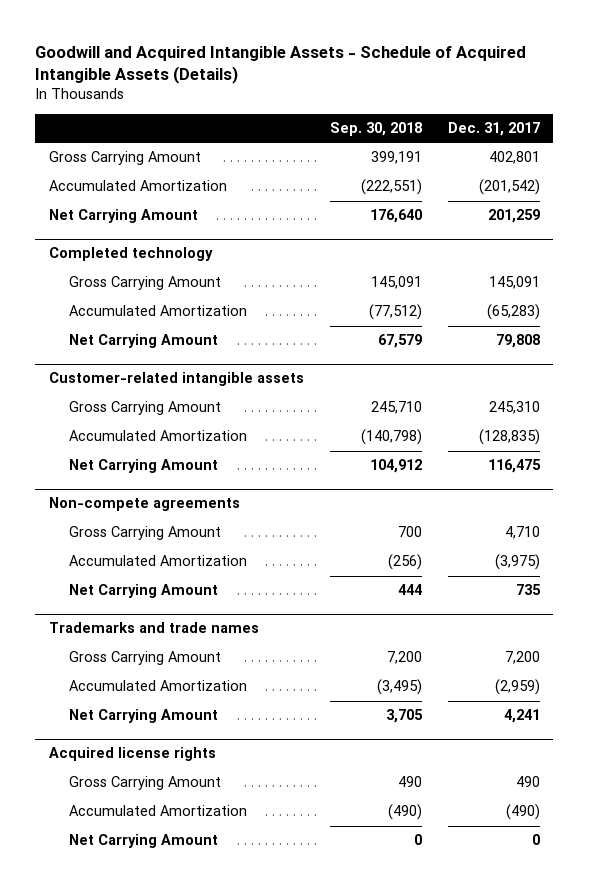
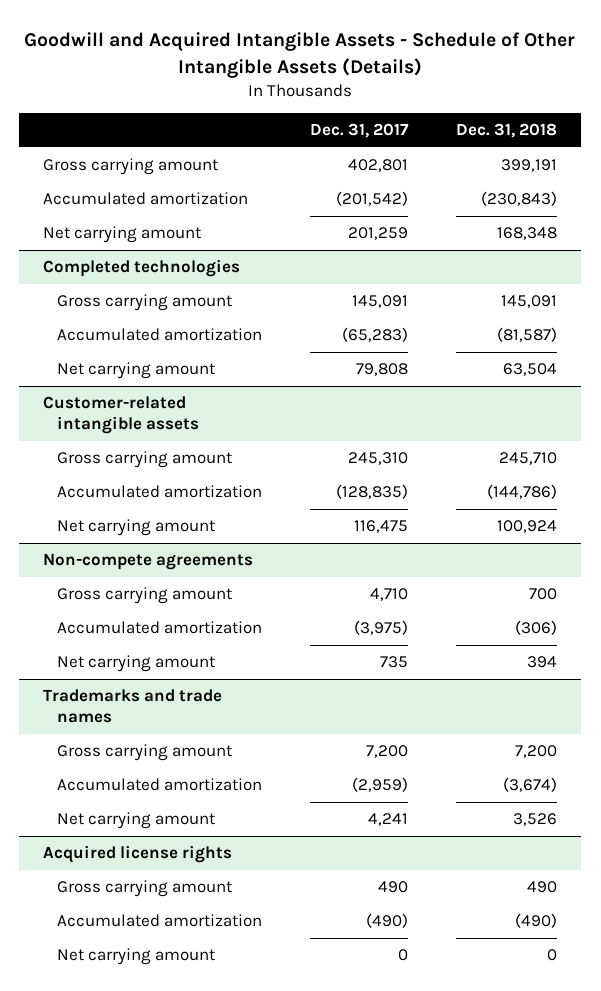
- Goodwill and Acquired Intangible Assets - Schedule of Acquired Intangible Assets (Details)
+ Goodwill and Acquired Intangible Assets - Schedule of Other Intangible Assets (Details)
- | Sep. 30, 2018 | Dec. 31, 2017
+ | Dec. 31, 2017 | Dec. 31, 2018
- Gross Carrying Amount | 399,191 | 402,801
- Accumulated Amortization | (222,551) | (201,542)
- Net Carrying Amount | 176,640 | 201,259
- Completed technology
- Gross Carrying Amount | 145,091 | 145,091
- Accumulated Amortization | (77,512) | (65,283)
- Net Carrying Amount | 67,579 | 79,808
+ Gross carrying amount | 402,801 | 399,191
+ Accumulated amortization | (201,542) | (230,843)
+ Net carrying amount | 201,259 | 168,348
+ Completed technologies
+ Gross carrying amount | 145,091 | 145,091
+ Accumulated amortization | (65,283) | (81,587)
+ Net carrying amount | 79,808 | 63,504
@ Customer-related intangible assets
- Gross Carrying Amount | 245,710 | 245,310
- Accumulated Amortization | (140,798) | (128,835)
- Net Carrying Amount | 104,912 | 116,475
+ Gross carrying amount | 245,310 | 245,710
+ Accumulated amortization | (128,835) | (144,786)
+ Net carrying amount | 116,475 | 100,924
@ Non-compete agreements
- Gross Carrying Amount | 700 | 4,710
- Accumulated Amortization | (256) | (3,975)
- Net Carrying Amount | 444 | 735
+ Gross carrying amount | 4,710 | 700
+ Accumulated amortization | (3,975) | (306)
+ Net carrying amount | 735 | 394
@ Trademarks and trade names
- Gross Carrying Amount | 7,200 | 7,200
- Accumulated Amortization | (3,495) | (2,959)
- Net Carrying Amount | 3,705 | 4,241
+ Gross carrying amount | 7,200 | 7,200
+ Accumulated amortization | (2,959) | (3,674)
+ Net carrying amount | 4,241 | 3,526
@ Acquired license rights
- Gross Carrying Amount | 490 | 490
- Accumulated Amortization | (490) | (490)
- Net Carrying Amount | 0 | 0
+ Gross carrying amount | 490 | 490
+ Accumulated amortization | (490) | (490)
+ Net carrying amount | 0 | 0

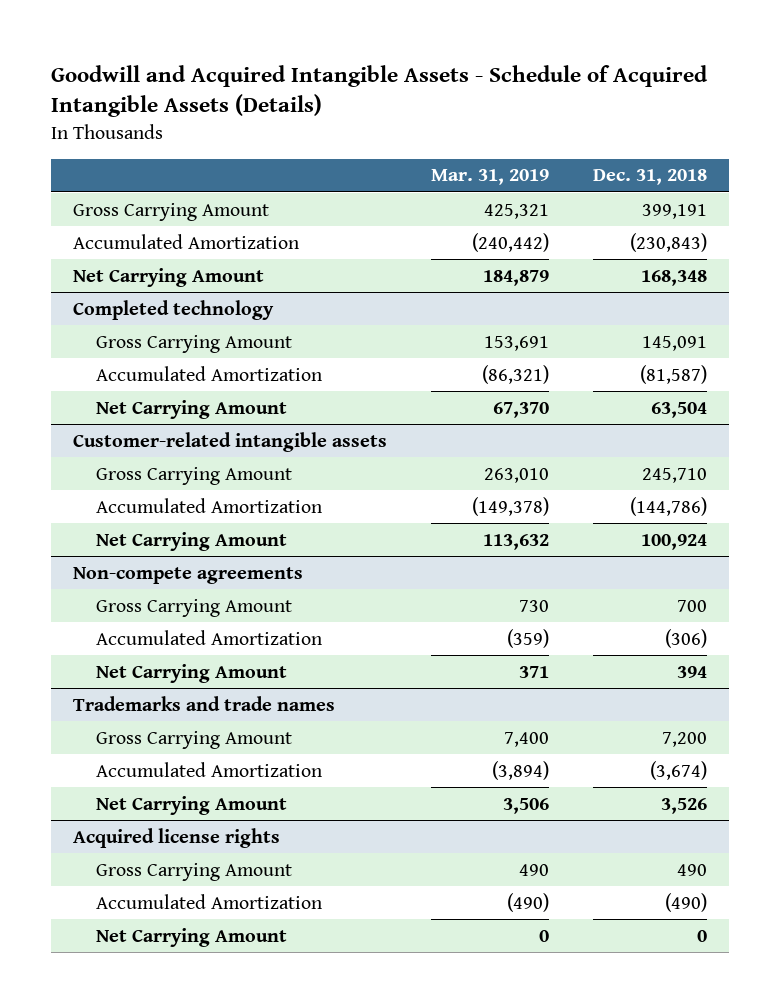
- Goodwill and Acquired Intangible Assets - Schedule of Other Intangible Assets (Details)
+ Goodwill and Acquired Intangible Assets - Schedule of Acquired Intangible Assets (Details)
- | Dec. 31, 2017 | Dec. 31, 2018
+ | Mar. 31, 2019 | Dec. 31, 2018
- Gross carrying amount | 402,801 | 399,191
- Accumulated amortization | (201,542) | (230,843)
- Net carrying amount | 201,259 | 168,348
- Completed technologies
- Gross carrying amount | 145,091 | 145,091
- Accumulated amortization | (65,283) | (81,587)
- Net carrying amount | 79,808 | 63,504
+ Gross Carrying Amount | 425,321 | 399,191
+ Accumulated Amortization | (240,442) | (230,843)
+ Net Carrying Amount | 184,879 | 168,348
+ Completed technology
+ Gross Carrying Amount | 153,691 | 145,091
+ Accumulated Amortization | (86,321) | (81,587)
+ Net Carrying Amount | 67,370 | 63,504
@ Customer-related intangible assets
- Gross carrying amount | 245,310 | 245,710
- Accumulated amortization | (128,835) | (144,786)
- Net carrying amount | 116,475 | 100,924
+ Gross Carrying Amount | 263,010 | 245,710
+ Accumulated Amortization | (149,378) | (144,786)
+ Net Carrying Amount | 113,632 | 100,924
@ Non-compete agreements
- Gross carrying amount | 4,710 | 700
- Accumulated amortization | (3,975) | (306)
- Net carrying amount | 735 | 394
+ Gross Carrying Amount | 730 | 700
+ Accumulated Amortization | (359) | (306)
+ Net Carrying Amount | 371 | 394
@ Trademarks and trade names
- Gross carrying amount | 7,200 | 7,200
- Accumulated amortization | (2,959) | (3,674)
- Net carrying amount | 4,241 | 3,526
+ Gross Carrying Amount | 7,400 | 7,200
+ Accumulated Amortization | (3,894) | (3,674)
+ Net Carrying Amount | 3,506 | 3,526
@ Acquired license rights
- Gross carrying amount | 490 | 490
- Accumulated amortization | (490) | (490)
- Net carrying amount | 0 | 0
+ Gross Carrying Amount | 490 | 490
+ Accumulated Amortization | (490) | (490)
+ Net Carrying Amount | 0 | 0

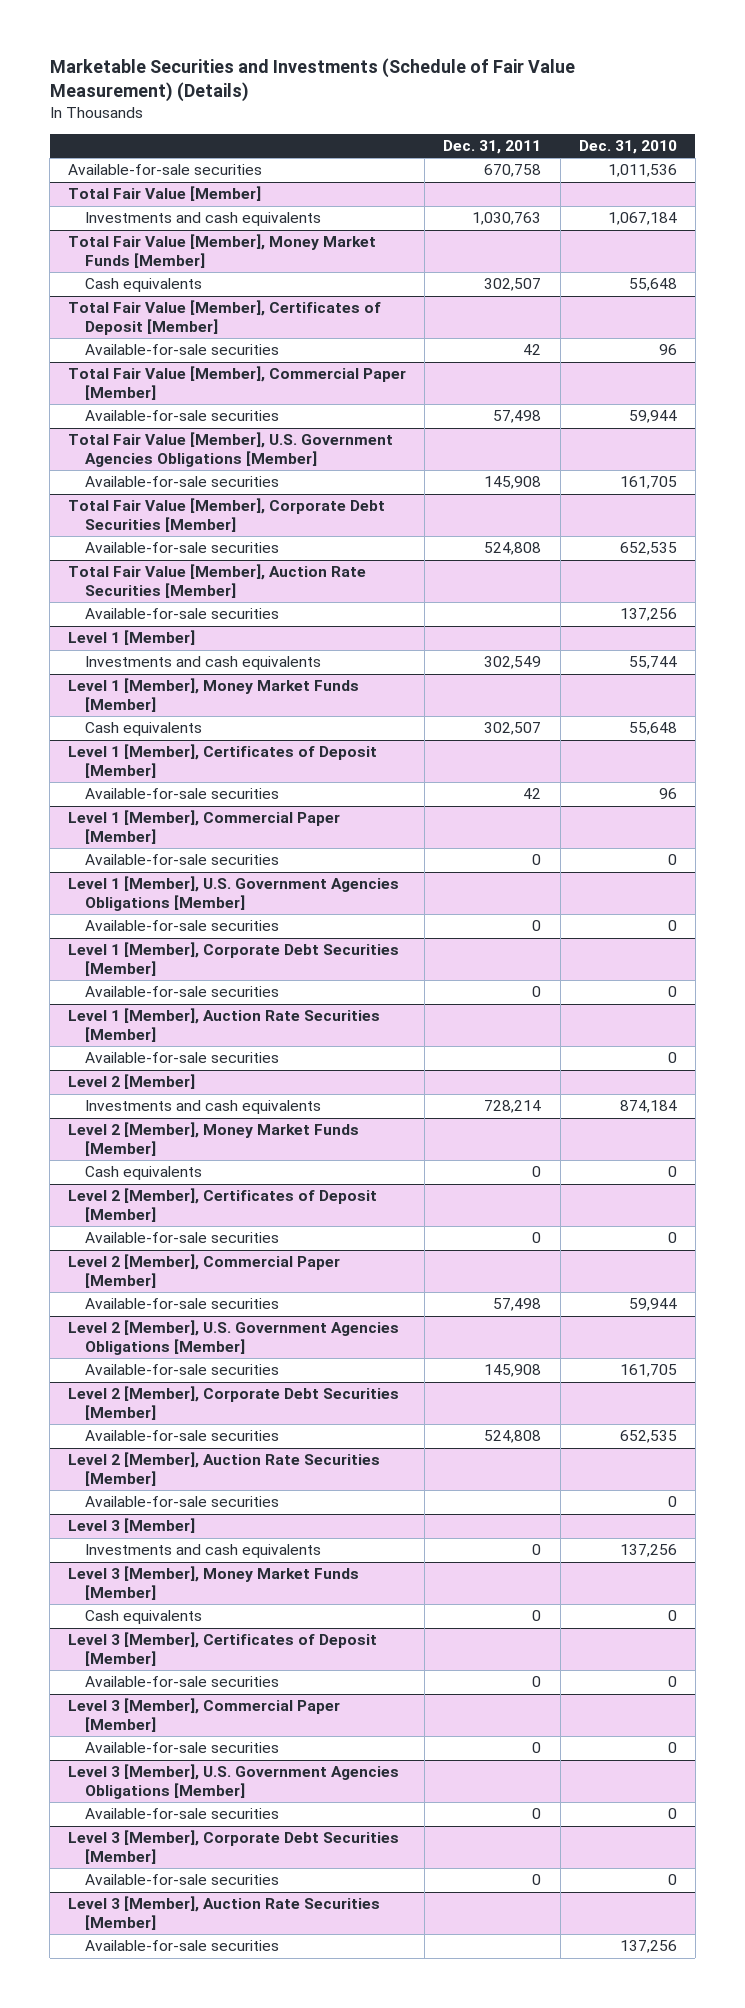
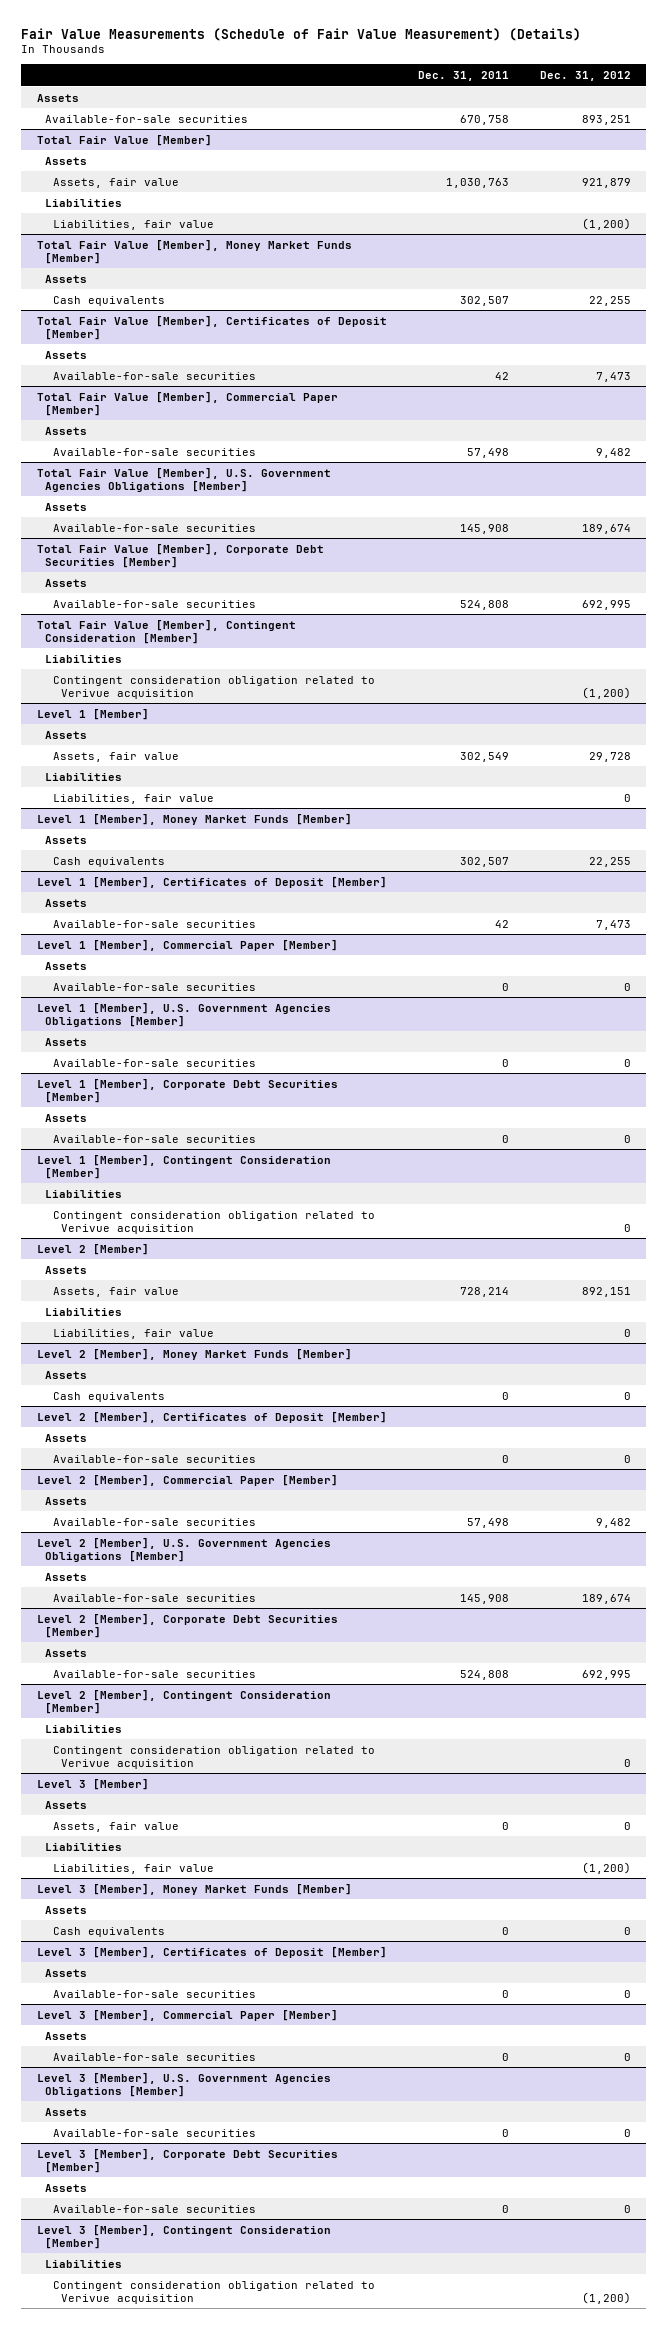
- Marketable Securities and Investments (Schedule of Fair Value Measurement) (Details)
+ Fair Value Measurements (Schedule of Fair Value Measurement) (Details)
- | Dec. 31, 2011 | Dec. 31, 2010
+ | Dec. 31, 2011 | Dec. 31, 2012
+ Assets
@ Total Fair Value [Member]
- Investments and cash equivalents | 1,030,763 | 1,067,184
+ Assets
+ Assets, fair value | 1,030,763 | 921,879
+ Liabilities
+ Liabilities, fair value | | (1,200)
@ Total Fair Value [Member], Money Market Funds [Member]
+ Assets
@ Total Fair Value [Member], Certificates of Deposit [Member]
+ Assets
@ Total Fair Value [Member], Commercial Paper [Member]
+ Assets
@ Total Fair Value [Member], U.S. Government Agencies Obligations [Member]
+ Assets
@ Total Fair Value [Member], Corporate Debt Securities [Member]
+ Assets
- Total Fair Value [Member], Auction Rate Securities [Member]
- Available-for-sale securities | | 137,256
+ Total Fair Value [Member], Contingent Consideration [Member]
+ Liabilities
+ Contingent consideration obligation related to Verivue acquisition | | (1,200)
@ Level 1 [Member]
- Investments and cash equivalents | 302,549 | 55,744
+ Assets
+ Assets, fair value | 302,549 | 29,728
+ Liabilities
+ Liabilities, fair value | | 0
@ Level 1 [Member], Money Market Funds [Member]
+ Assets
@ Level 1 [Member], Certificates of Deposit [Member]
+ Assets
@ Level 1 [Member], Commercial Paper [Member]
+ Assets
@ Level 1 [Member], U.S. Government Agencies Obligations [Member]
+ Assets
@ Level 1 [Member], Corporate Debt Securities [Member]
+ Assets
- Level 1 [Member], Auction Rate Securities [Member]
- Available-for-sale securities | | 0
+ Level 1 [Member], Contingent Consideration [Member]
+ Liabilities
+ Contingent consideration obligation related to Verivue acquisition | | 0
@ Level 2 [Member]
- Investments and cash equivalents | 728,214 | 874,184
+ Assets
+ Assets, fair value | 728,214 | 892,151
+ Liabilities
+ Liabilities, fair value | | 0
@ Level 2 [Member], Money Market Funds [Member]
+ Assets
@ Level 2 [Member], Certificates of Deposit [Member]
+ Assets
@ Level 2 [Member], Commercial Paper [Member]
+ Assets
@ Level 2 [Member], U.S. Government Agencies Obligations [Member]
+ Assets
@ Level 2 [Member], Corporate Debt Securities [Member]
+ Assets
- Level 2 [Member], Auction Rate Securities [Member]
- Available-for-sale securities | | 0
+ Level 2 [Member], Contingent Consideration [Member]
+ Liabilities
+ Contingent consideration obligation related to Verivue acquisition | | 0
@ Level 3 [Member]
- Investments and cash equivalents | 0 | 137,256
+ Assets
+ Assets, fair value | 0 | 0
+ Liabilities
+ Liabilities, fair value | | (1,200)
@ Level 3 [Member], Money Market Funds [Member]
+ Assets
@ Level 3 [Member], Certificates of Deposit [Member]
+ Assets
@ Level 3 [Member], Commercial Paper [Member]
+ Assets
@ Level 3 [Member], U.S. Government Agencies Obligations [Member]
+ Assets
@ Level 3 [Member], Corporate Debt Securities [Member]
+ Assets
- Level 3 [Member], Auction Rate Securities [Member]
- Available-for-sale securities | | 137,256
+ Level 3 [Member], Contingent Consideration [Member]
+ Liabilities
+ Contingent consideration obligation related to Verivue acquisition | | (1,200)

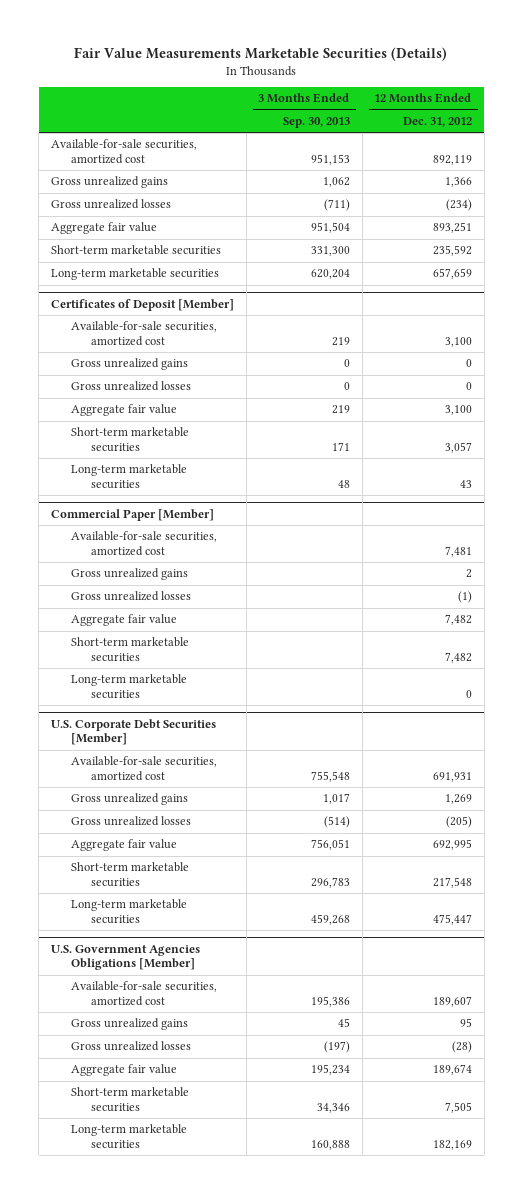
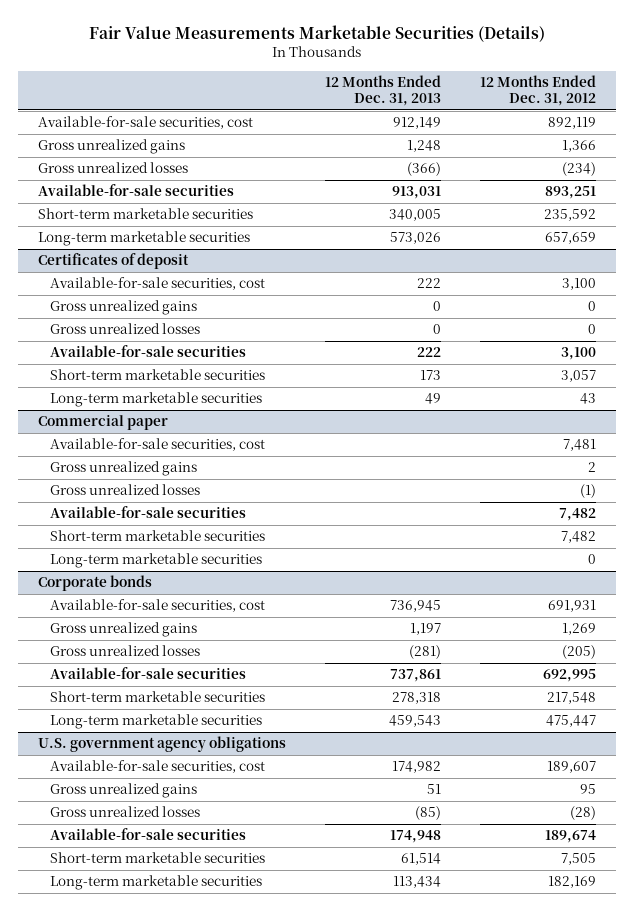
- | 3 Months Ended Sep. 30, 2013 | 12 Months Ended Dec. 31, 2012
+ | 12 Months Ended Dec. 31, 2013 | 12 Months Ended Dec. 31, 2012
- Available-for-sale securities, amortized cost | 951,153 | 892,119
+ Available-for-sale securities, cost | 912,149 | 892,119
- Aggregate fair value | 951,504 | 893,251
+ Available-for-sale securities | 913,031 | 893,251
- Certificates of Deposit [Member]
- Available-for-sale securities, amortized cost | 219 | 3,100
+ Certificates of deposit
+ Available-for-sale securities, cost | 222 | 3,100
- Aggregate fair value | 219 | 3,100
+ Available-for-sale securities | 222 | 3,100
- Commercial Paper [Member]
- Available-for-sale securities, amortized cost | | 7,481
+ Commercial paper
+ Available-for-sale securities, cost | | 7,481
- Aggregate fair value | | 7,482
+ Available-for-sale securities | | 7,482
- U.S. Corporate Debt Securities [Member]
- Available-for-sale securities, amortized cost | 755,548 | 691,931
+ Corporate bonds
+ Available-for-sale securities, cost | 736,945 | 691,931
- Aggregate fair value | 756,051 | 692,995
+ Available-for-sale securities | 737,861 | 692,995
- U.S. Government Agencies Obligations [Member]
- Available-for-sale securities, amortized cost | 195,386 | 189,607
+ U.S. government agency obligations
+ Available-for-sale securities, cost | 174,982 | 189,607
- Aggregate fair value | 195,234 | 189,674
+ Available-for-sale securities | 174,948 | 189,674

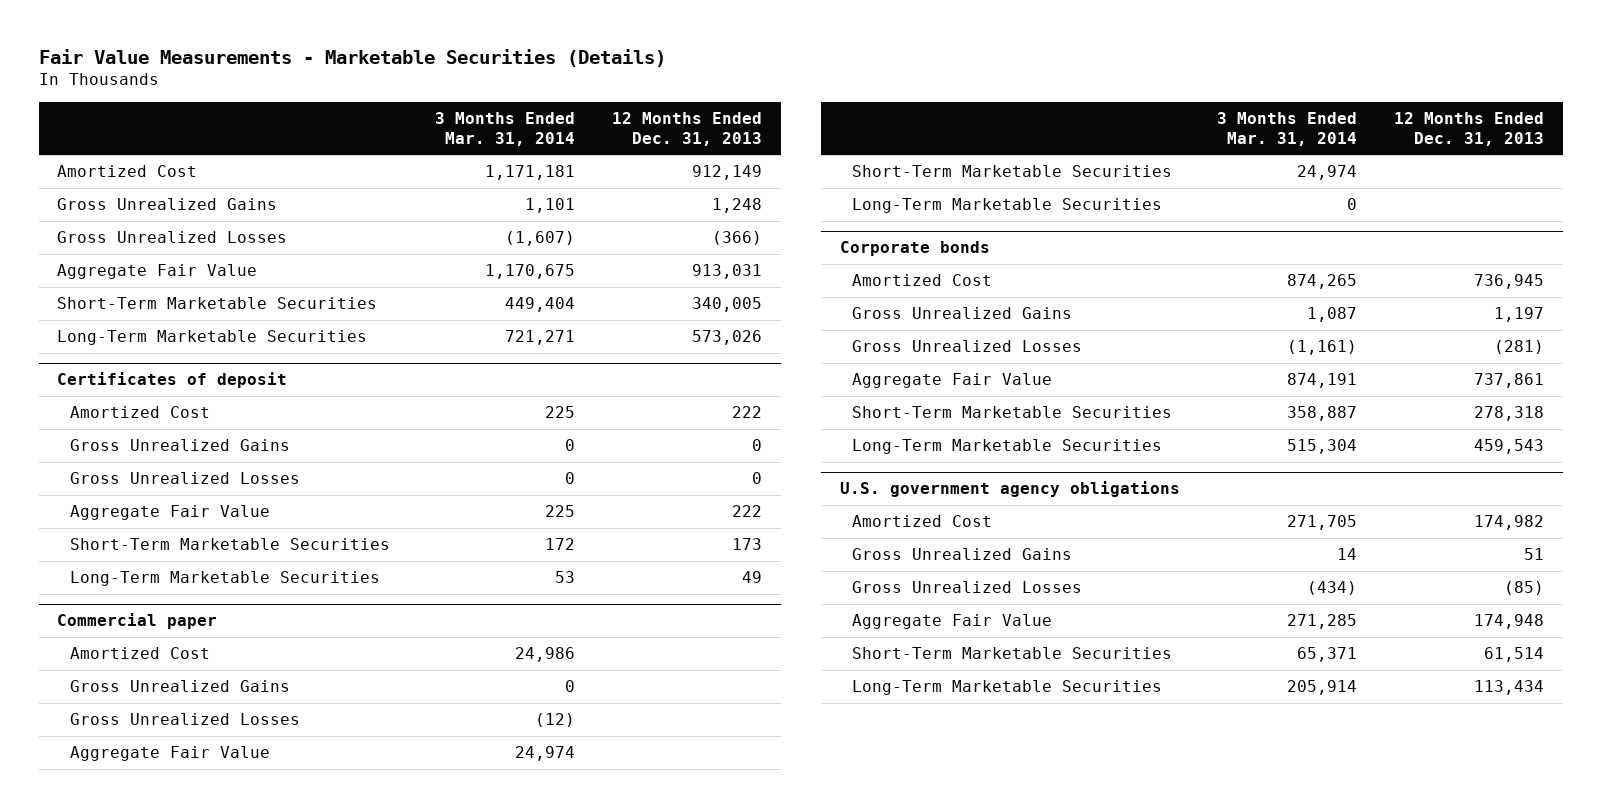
- Fair Value Measurements Marketable Securities (Details)
+ Fair Value Measurements - Marketable Securities (Details)
- | 12 Months Ended Dec. 31, 2013 | 12 Months Ended Dec. 31, 2012
+ | 3 Months Ended Mar. 31, 2014 | 12 Months Ended Dec. 31, 2013
- Available-for-sale securities, cost | 912,149 | 892,119
- Gross unrealized gains | 1,248 | 1,366
- Gross unrealized losses | (366) | (234)
- Available-for-sale securities | 913,031 | 893,251
- Short-term marketable securities | 340,005 | 235,592
- Long-term marketable securities | 573,026 | 657,659
+ Amortized Cost | 1,171,181 | 912,149
+ Gross Unrealized Gains | 1,101 | 1,248
+ Gross Unrealized Losses | (1,607) | (366)
+ Aggregate Fair Value | 1,170,675 | 913,031
+ Short-Term Marketable Securities | 449,404 | 340,005
+ Long-Term Marketable Securities | 721,271 | 573,026
@ Certificates of deposit
- Available-for-sale securities, cost | 222 | 3,100
- Gross unrealized gains | 0 | 0
- Gross unrealized losses | 0 | 0
- Available-for-sale securities | 222 | 3,100
- Short-term marketable securities | 173 | 3,057
- Long-term marketable securities | 49 | 43
+ Amortized Cost | 225 | 222
+ Gross Unrealized Gains | 0 | 0
+ Gross Unrealized Losses | 0 | 0
+ Aggregate Fair Value | 225 | 222
+ Short-Term Marketable Securities | 172 | 173
+ Long-Term Marketable Securities | 53 | 49
@ Commercial paper
- Available-for-sale securities, cost | | 7,481
- Gross unrealized gains | | 2
- Gross unrealized losses | | (1)
- Available-for-sale securities | | 7,482
- Short-term marketable securities | | 7,482
- Long-term marketable securities | | 0
+ Amortized Cost | 24,986 |
+ Gross Unrealized Gains | 0 |
+ Gross Unrealized Losses | (12) |
+ Aggregate Fair Value | 24,974 |
+ Short-Term Marketable Securities | 24,974 |
+ Long-Term Marketable Securities | 0 |
@ Corporate bonds
- Available-for-sale securities, cost | 736,945 | 691,931
- Gross unrealized gains | 1,197 | 1,269
- Gross unrealized losses | (281) | (205)
- Available-for-sale securities | 737,861 | 692,995
- Short-term marketable securities | 278,318 | 217,548
- Long-term marketable securities | 459,543 | 475,447
+ Amortized Cost | 874,265 | 736,945
+ Gross Unrealized Gains | 1,087 | 1,197
+ Gross Unrealized Losses | (1,161) | (281)
+ Aggregate Fair Value | 874,191 | 737,861
+ Short-Term Marketable Securities | 358,887 | 278,318
+ Long-Term Marketable Securities | 515,304 | 459,543
@ U.S. government agency obligations
- Available-for-sale securities, cost | 174,982 | 189,607
- Gross unrealized gains | 51 | 95
- Gross unrealized losses | (85) | (28)
- Available-for-sale securities | 174,948 | 189,674
- Short-term marketable securities | 61,514 | 7,505
- Long-term marketable securities | 113,434 | 182,169
+ Amortized Cost | 271,705 | 174,982
+ Gross Unrealized Gains | 14 | 51
+ Gross Unrealized Losses | (434) | (85)
+ Aggregate Fair Value | 271,285 | 174,948
+ Short-Term Marketable Securities | 65,371 | 61,514
+ Long-Term Marketable Securities | 205,914 | 113,434

